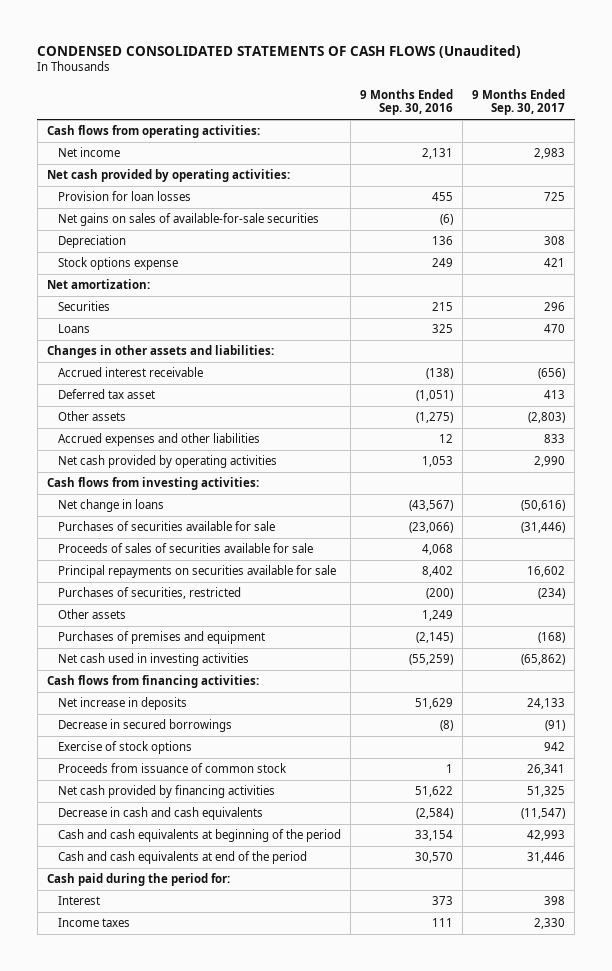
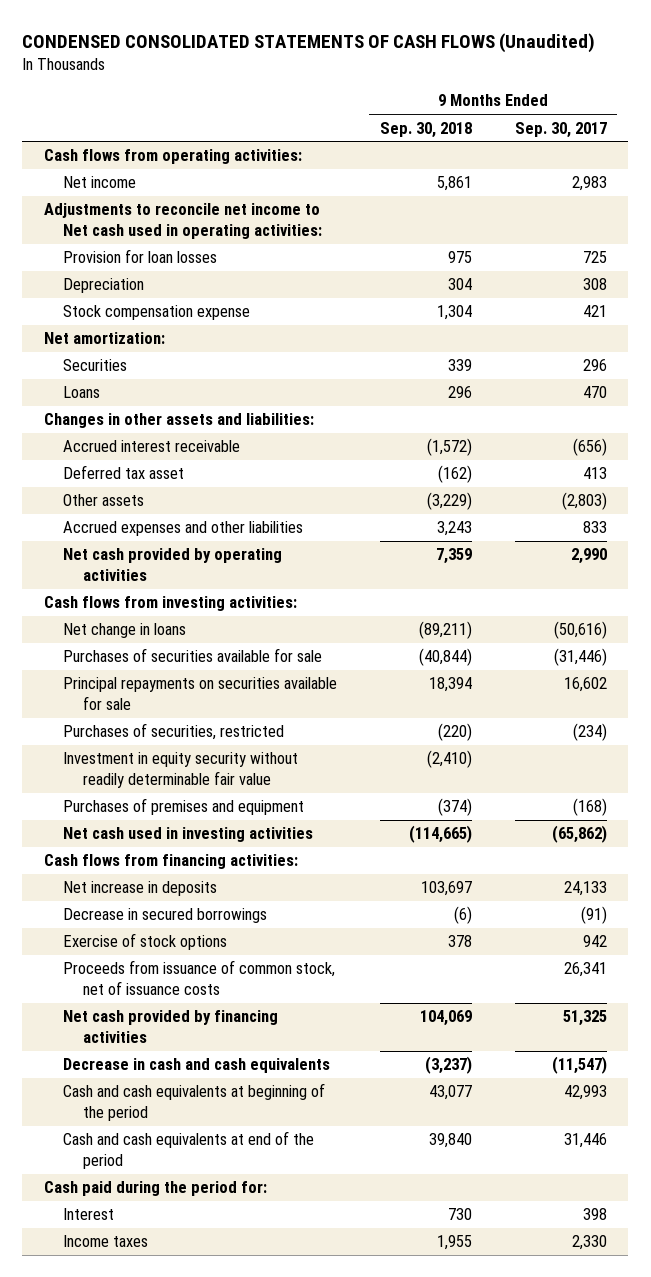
- | 9 Months Ended Sep. 30, 2016 | 9 Months Ended Sep. 30, 2017
+ | 9 Months Ended Sep. 30, 2018 | 9 Months Ended Sep. 30, 2017
- Net cash provided by operating activities:
+ Adjustments to reconcile net income to Net cash used in operating activities:
- Net gains on sales of available-for-sale securities | (6) |
- Stock options expense | 249 | 421
+ Stock compensation expense | 1,304 | 421
- Proceeds of sales of securities available for sale | 4,068 |
- Other assets | 1,249 |
+ Investment in equity security without readily determinable fair value | (2,410) |
- Proceeds from issuance of common stock | 1 | 26,341
+ Proceeds from issuance of common stock, net of issuance costs | | 26,341

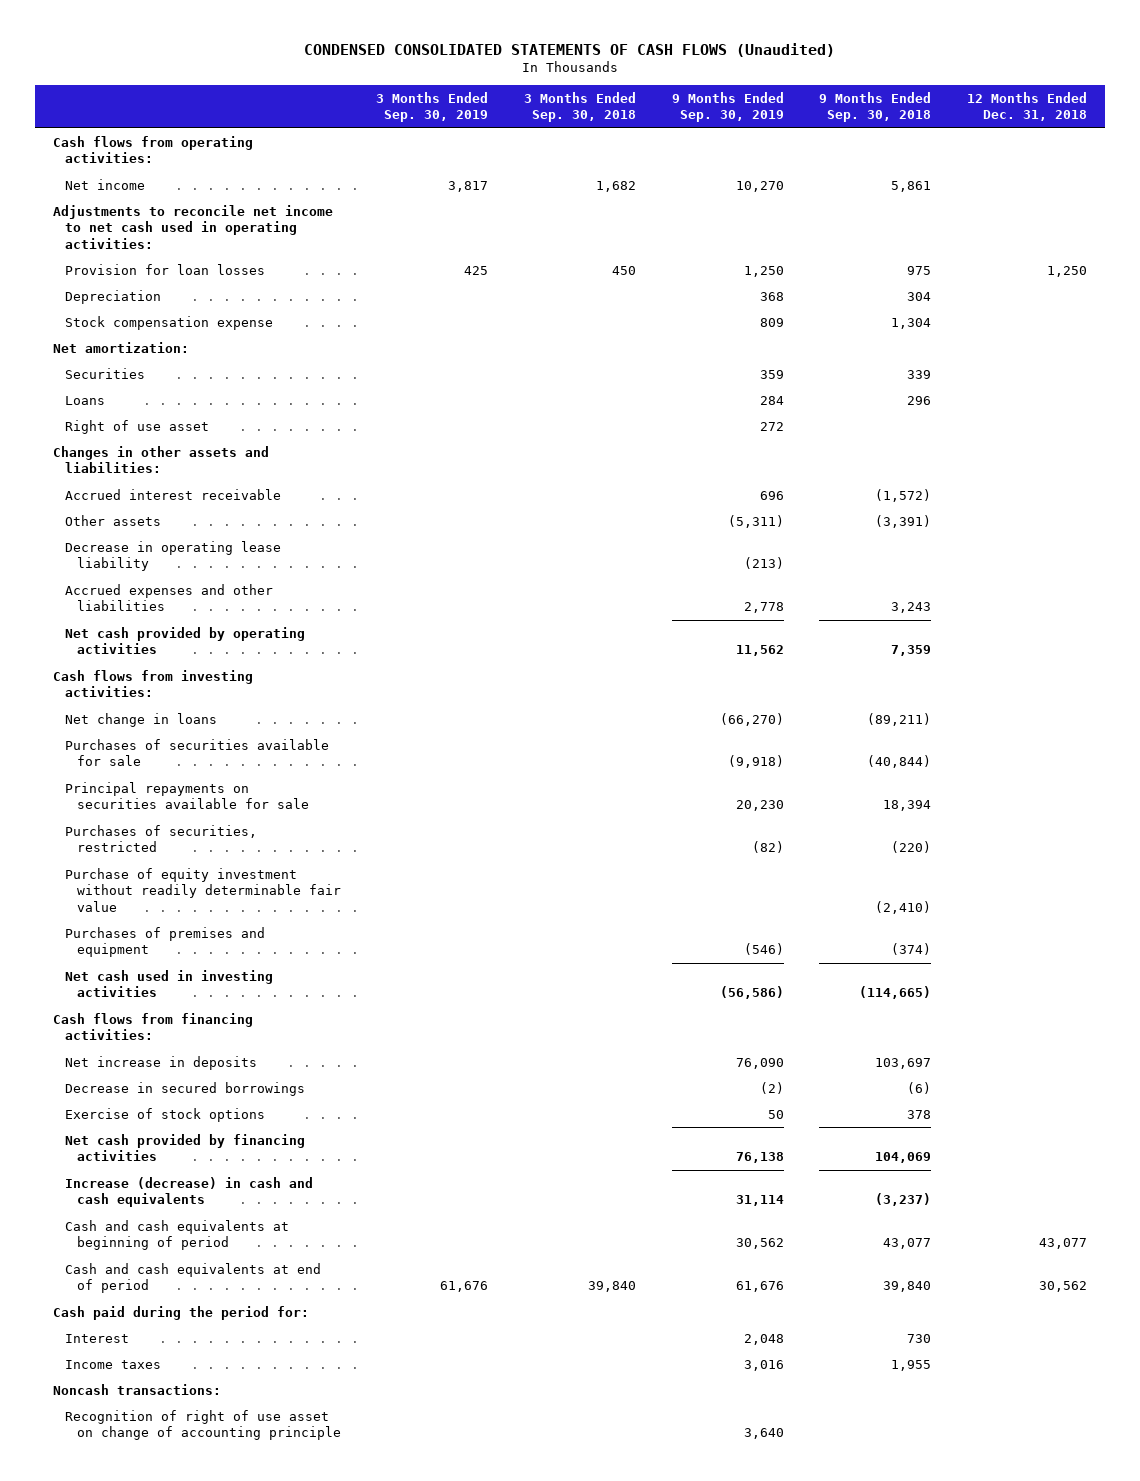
- | 9 Months Ended Sep. 30, 2018 | 9 Months Ended Sep. 30, 2017
+ | 3 Months Ended Sep. 30, 2019 | 3 Months Ended Sep. 30, 2018 | 9 Months Ended Sep. 30, 2019 | 9 Months Ended Sep. 30, 2018 | 12 Months Ended Dec. 31, 2018
- Adjustments to reconcile net income to Net cash used in operating activities:
+ Adjustments to reconcile net income to net cash used in operating activities:
+ Right of use asset | | | 272 | |
- Deferred tax asset | (162) | 413
- Other assets | (3,229) | (2,803)
+ Other assets | | | (5,311) | (3,391) |
+ Decrease in operating lease liability | | | (213) | |
- Investment in equity security without readily determinable fair value | (2,410) |
+ Purchase of equity investment without readily determinable fair value | | | | (2,410) |
- Proceeds from issuance of common stock, net of issuance costs | | 26,341
- Decrease in cash and cash equivalents | (3,237) | (11,547)
- Cash and cash equivalents at beginning of the period | 43,077 | 42,993
- Cash and cash equivalents at end of the period | 39,840 | 31,446
+ Increase (decrease) in cash and cash equivalents | | | 31,114 | (3,237) |
+ Cash and cash equivalents at beginning of period | | | 30,562 | 43,077 | 43,077
+ Cash and cash equivalents at end of period | 61,676 | 39,840 | 61,676 | 39,840 | 30,562
+ Noncash transactions:
+ Recognition of right of use asset on change of accounting principle | | | 3,640 | |

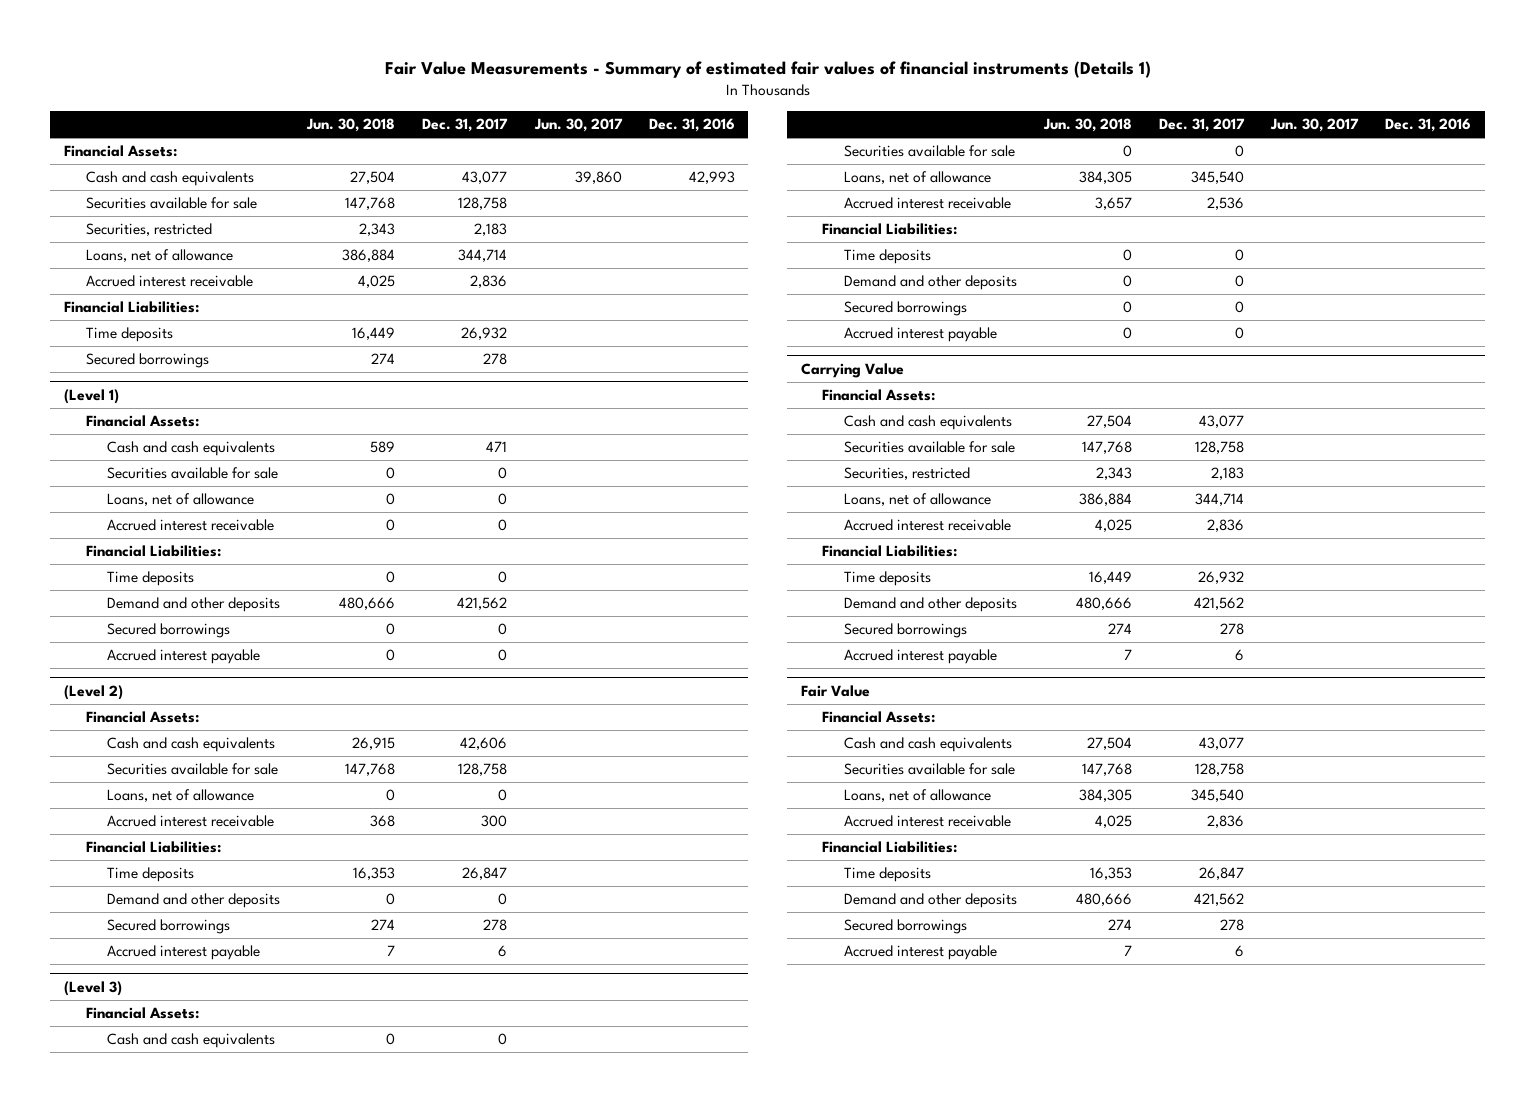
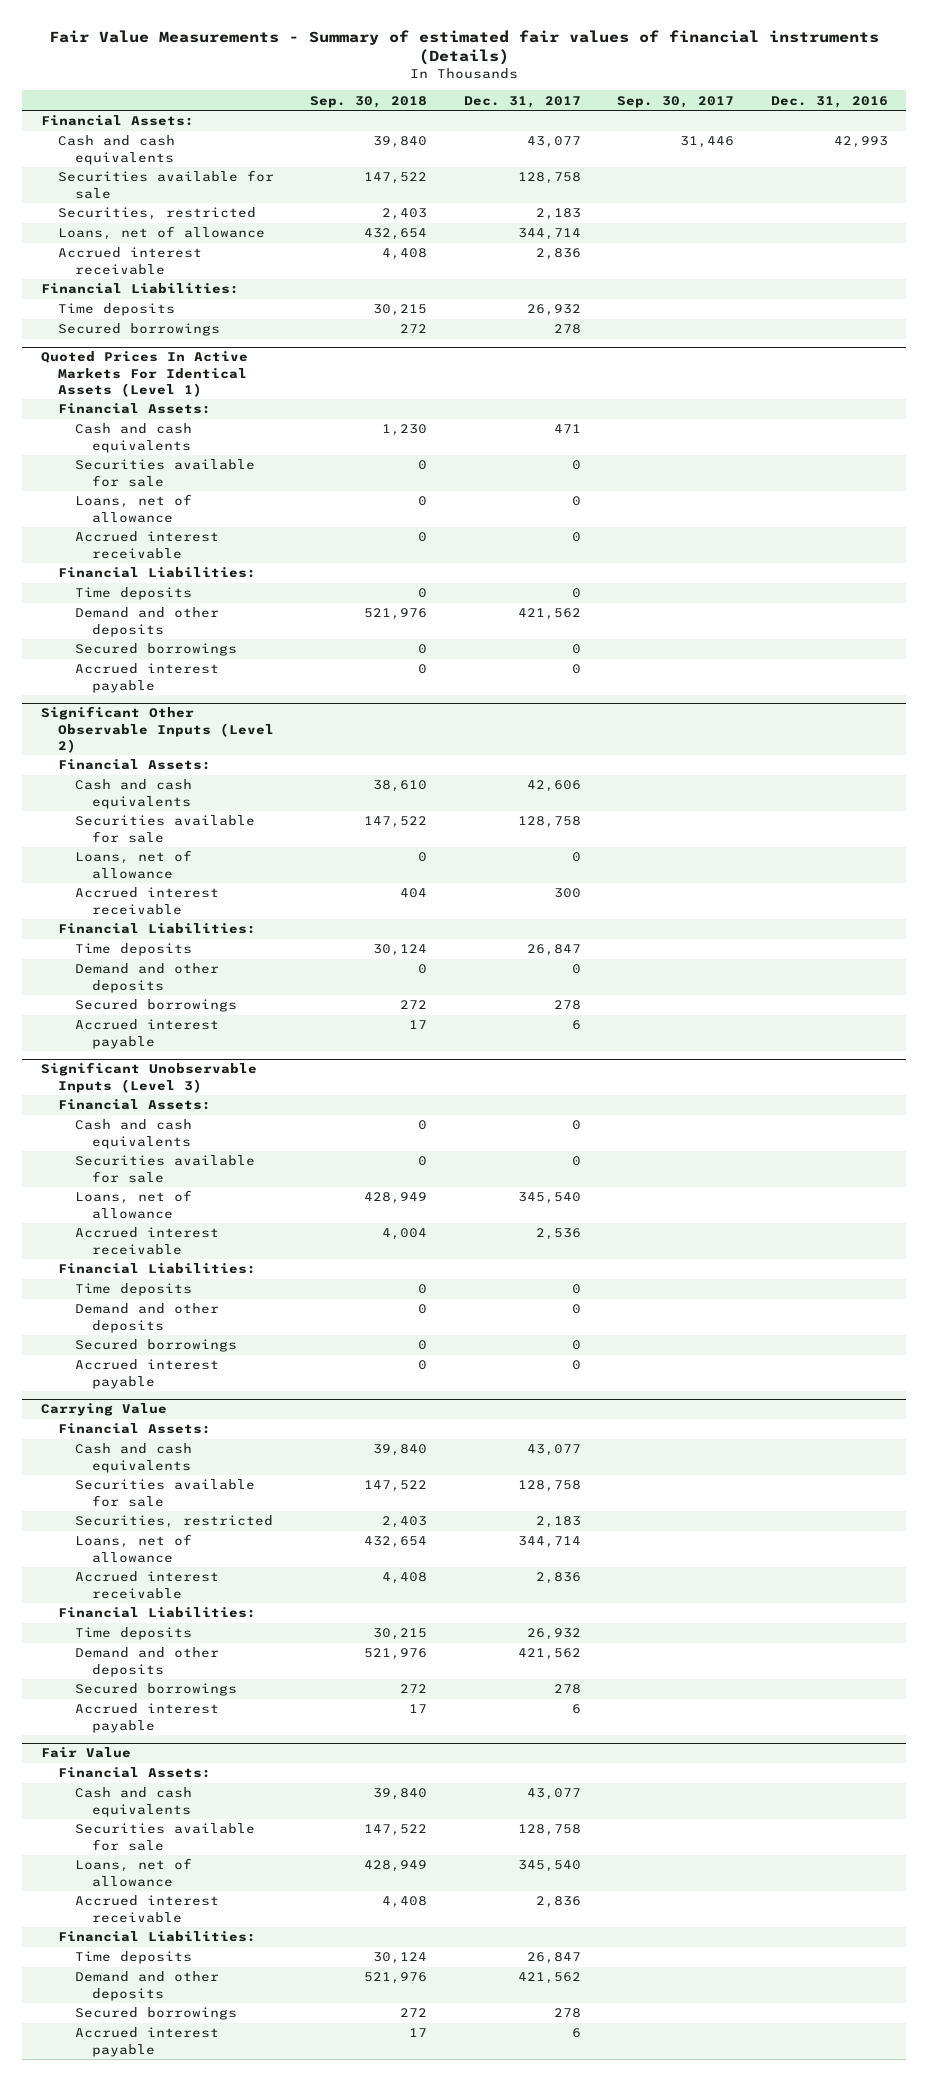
- Fair Value Measurements - Summary of estimated fair values of financial instruments (Details 1)
+ Fair Value Measurements - Summary of estimated fair values of financial instruments (Details)
- | Jun. 30, 2018 | Dec. 31, 2017 | Jun. 30, 2017 | Dec. 31, 2016
+ | Sep. 30, 2018 | Dec. 31, 2017 | Sep. 30, 2017 | Dec. 31, 2016
- (Level 1)
+ Quoted Prices In Active Markets For Identical Assets (Level 1)
- (Level 2)
+ Significant Other Observable Inputs (Level 2)
- (Level 3)
+ Significant Unobservable Inputs (Level 3)

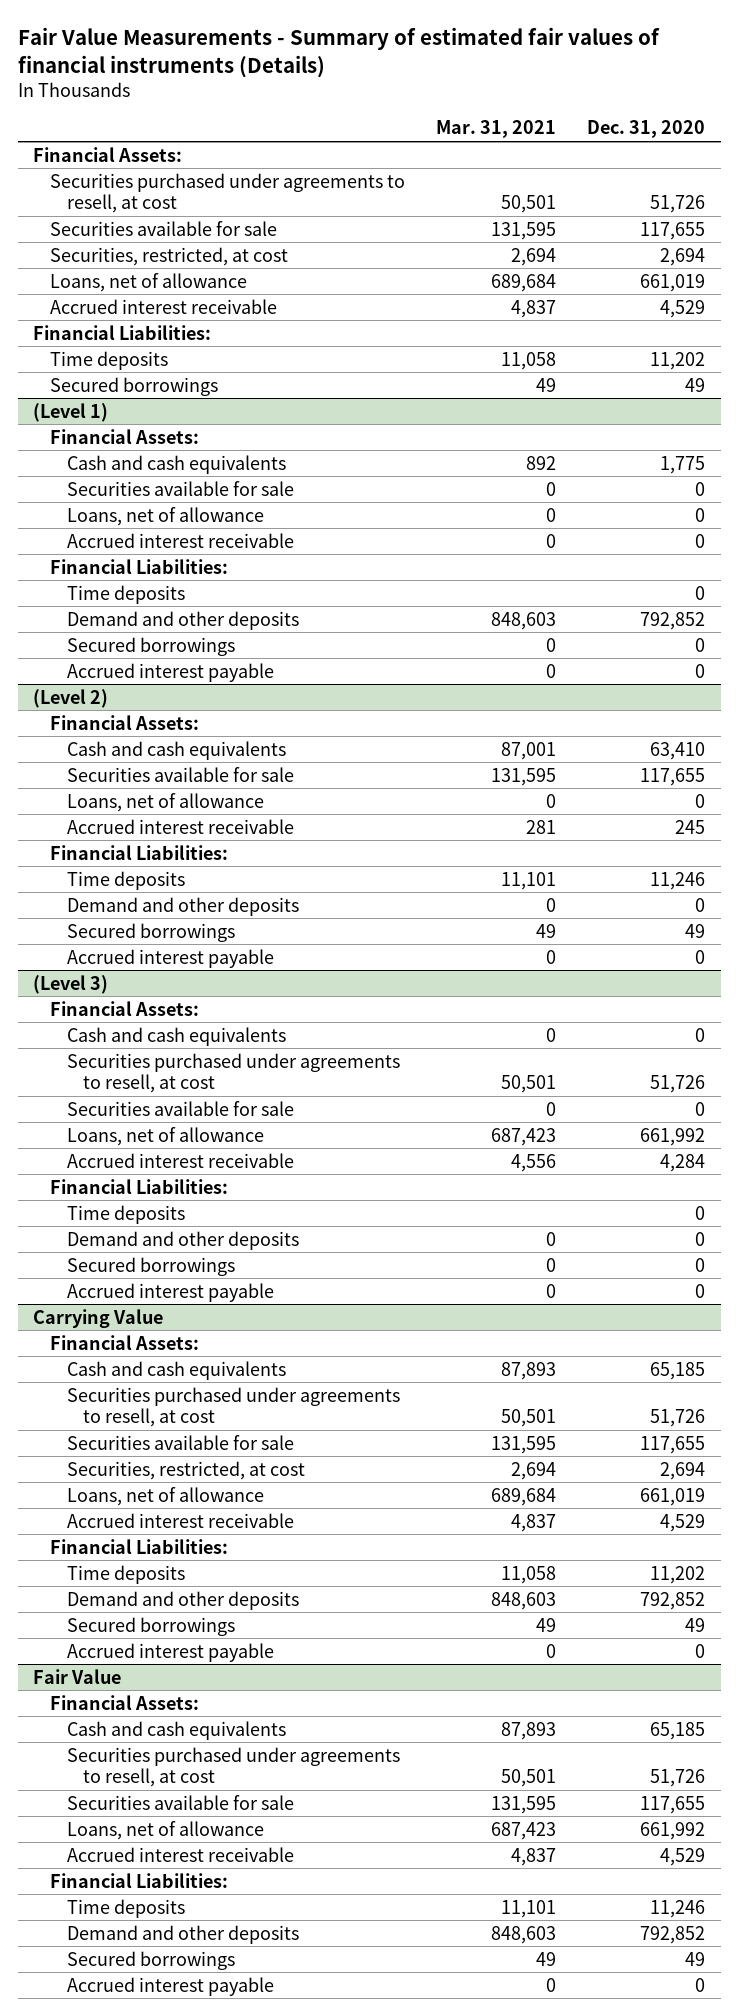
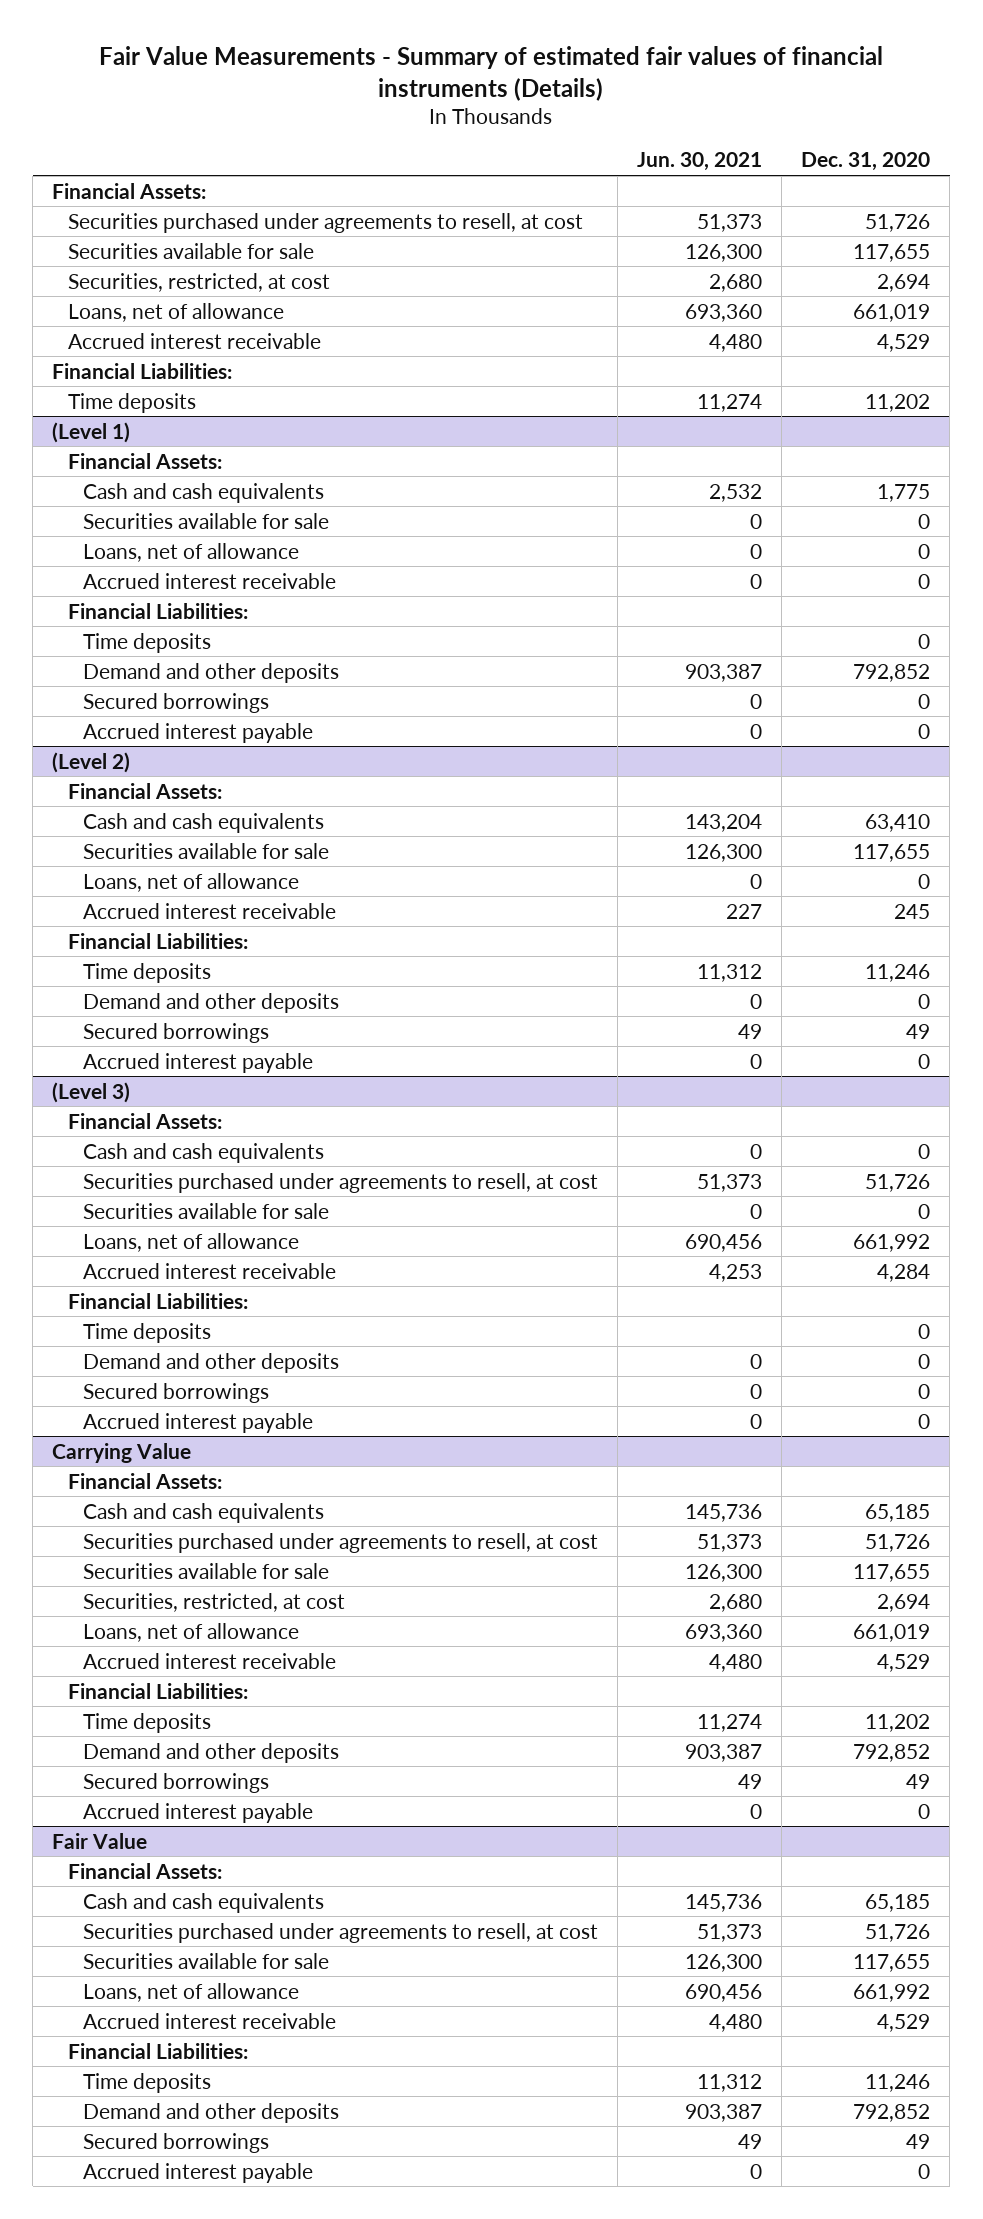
- | Mar. 31, 2021 | Dec. 31, 2020
+ | Jun. 30, 2021 | Dec. 31, 2020
- Secured borrowings | 49 | 49

